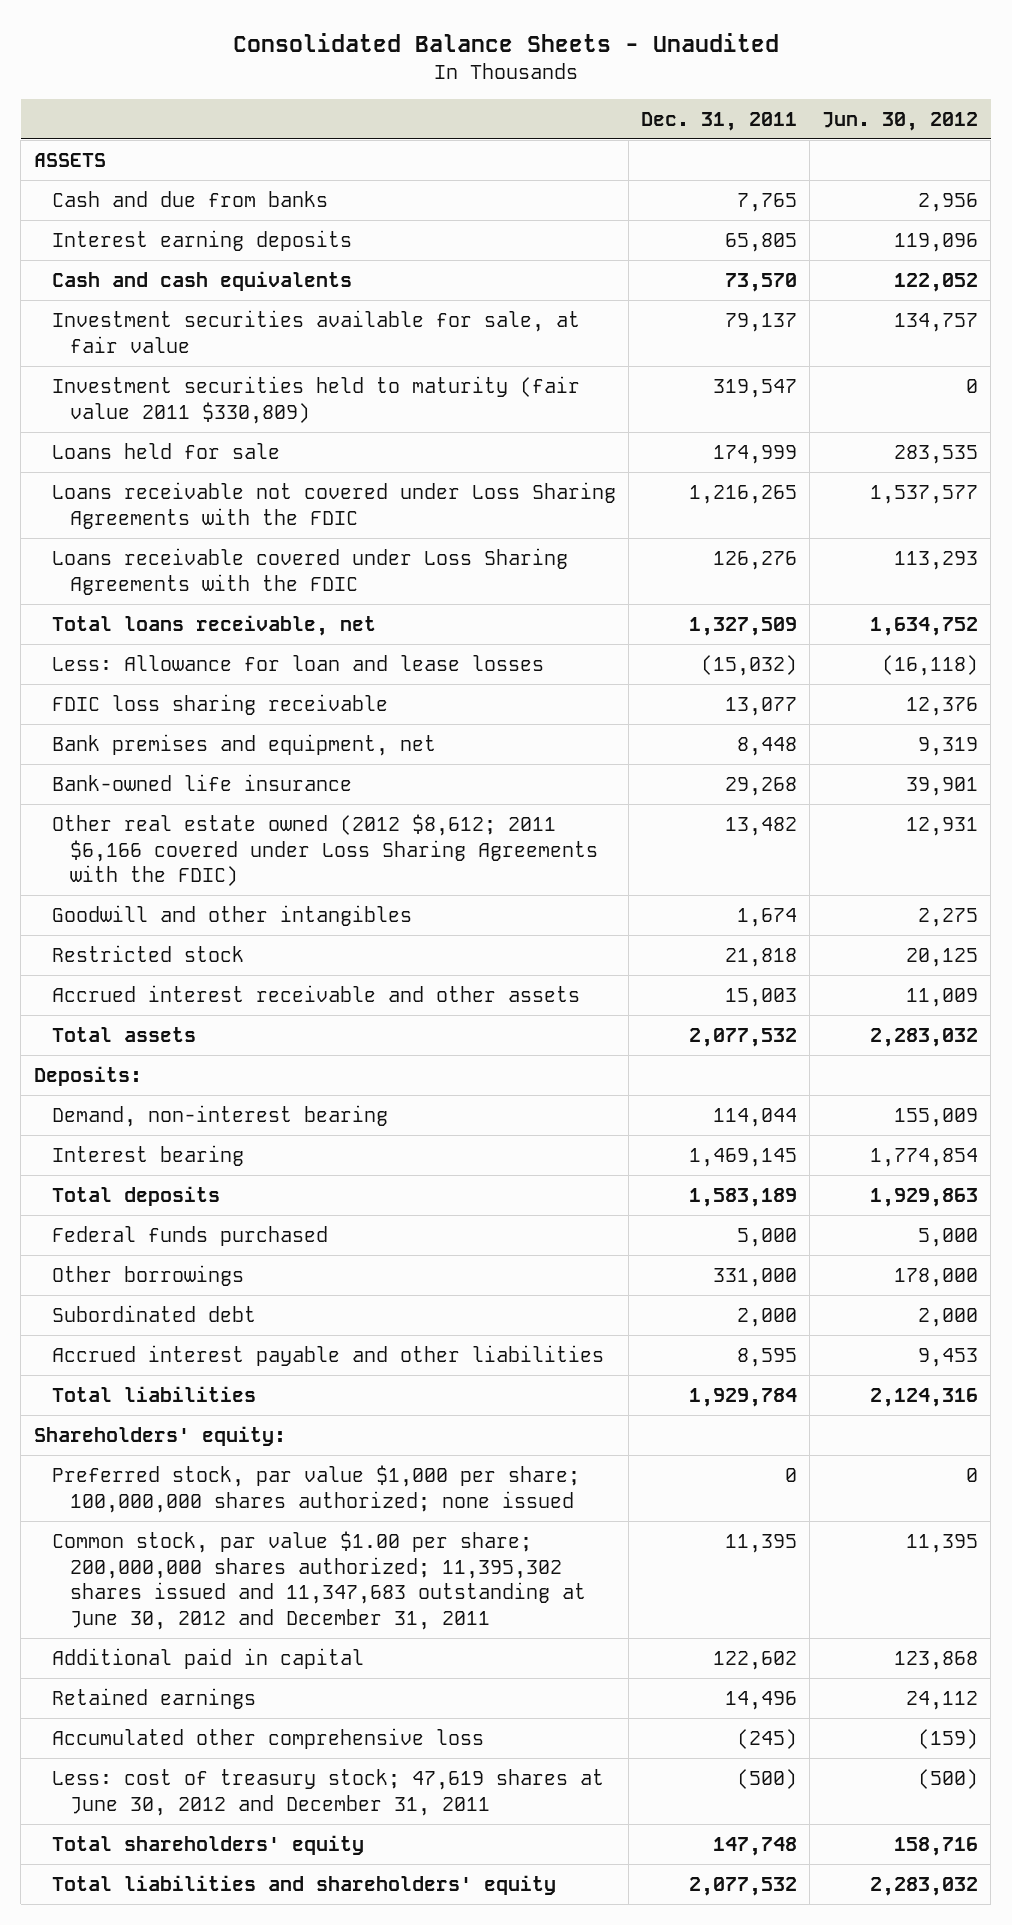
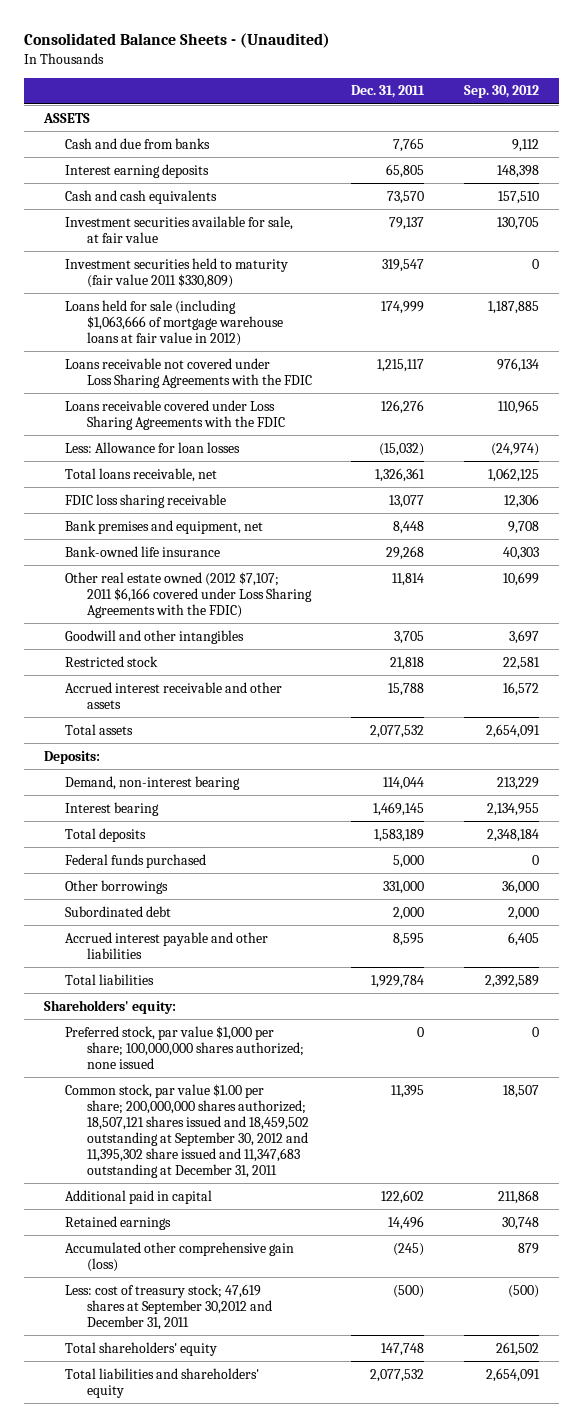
- Consolidated Balance Sheets - Unaudited
+ Consolidated Balance Sheets - (Unaudited)
- | Dec. 31, 2011 | Jun. 30, 2012
+ | Dec. 31, 2011 | Sep. 30, 2012
- Loans held for sale | 174,999 | 283,535
- Loans receivable not covered under Loss Sharing Agreements with the FDIC | 1,216,265 | 1,537,577
+ Loans held for sale (including $1,063,666 of mortgage warehouse loans at fair value in 2012) | 174,999 | 1,187,885
+ Loans receivable not covered under Loss Sharing Agreements with the FDIC | 1,215,117 | 976,134
- Total loans receivable, net | 1,327,509 | 1,634,752
- Less: Allowance for loan and lease losses | (15,032) | (16,118)
+ Less: Allowance for loan losses | (15,032) | (24,974)
+ Total loans receivable, net | 1,326,361 | 1,062,125
- Other real estate owned (2012 $8,612; 2011 $6,166 covered under Loss Sharing Agreements with the FDIC) | 13,482 | 12,931
- Goodwill and other intangibles | 1,674 | 2,275
+ Other real estate owned (2012 $7,107; 2011 $6,166 covered under Loss Sharing Agreements with the FDIC) | 11,814 | 10,699
+ Goodwill and other intangibles | 3,705 | 3,697
- Accrued interest receivable and other assets | 15,003 | 11,009
+ Accrued interest receivable and other assets | 15,788 | 16,572
- Common stock, par value $1.00 per share; 200,000,000 shares authorized; 11,395,302 shares issued and 11,347,683 outstanding at June 30, 2012 and December 31, 2011 | 11,395 | 11,395
+ Common stock, par value $1.00 per share; 200,000,000 shares authorized; 18,507,121 shares issued and 18,459,502 outstanding at September 30, 2012 and 11,395,302 share issued and 11,347,683 outstanding at December 31, 2011 | 11,395 | 18,507
- Accumulated other comprehensive loss | (245) | (159)
- Less: cost of treasury stock; 47,619 shares at June 30, 2012 and December 31, 2011 | (500) | (500)
+ Accumulated other comprehensive gain (loss) | (245) | 879
+ Less: cost of treasury stock; 47,619 shares at September 30,2012 and December 31, 2011 | (500) | (500)

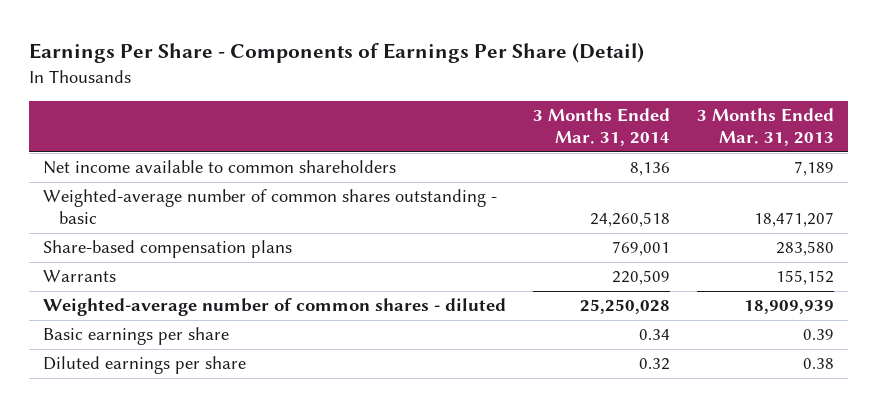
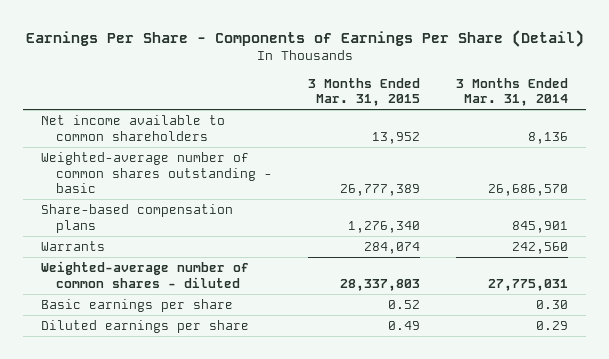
- | 3 Months Ended Mar. 31, 2014 | 3 Months Ended Mar. 31, 2013
+ | 3 Months Ended Mar. 31, 2015 | 3 Months Ended Mar. 31, 2014
- Weighted-average number of common shares outstanding - basic | 24,260,518 | 18,471,207
- Share-based compensation plans | 769,001 | 283,580
- Warrants | 220,509 | 155,152
- Weighted-average number of common shares - diluted | 25,250,028 | 18,909,939
- Basic earnings per share | 0.34 | 0.39
- Diluted earnings per share | 0.32 | 0.38
+ Weighted-average number of common shares outstanding - basic | 26,777,389 | 26,686,570
+ Share-based compensation plans | 1,276,340 | 845,901
+ Warrants | 284,074 | 242,560
+ Weighted-average number of common shares - diluted | 28,337,803 | 27,775,031
+ Basic earnings per share | 0.52 | 0.30
+ Diluted earnings per share | 0.49 | 0.29

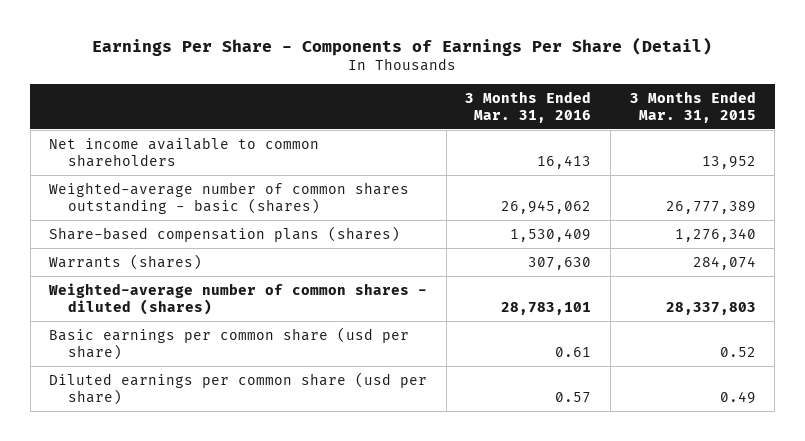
- | 3 Months Ended Mar. 31, 2015 | 3 Months Ended Mar. 31, 2014
+ | 3 Months Ended Mar. 31, 2016 | 3 Months Ended Mar. 31, 2015
- Weighted-average number of common shares outstanding - basic | 26,777,389 | 26,686,570
- Share-based compensation plans | 1,276,340 | 845,901
- Warrants | 284,074 | 242,560
- Weighted-average number of common shares - diluted | 28,337,803 | 27,775,031
- Basic earnings per share | 0.52 | 0.30
- Diluted earnings per share | 0.49 | 0.29
+ Weighted-average number of common shares outstanding - basic (shares) | 26,945,062 | 26,777,389
+ Share-based compensation plans (shares) | 1,530,409 | 1,276,340
+ Warrants (shares) | 307,630 | 284,074
+ Weighted-average number of common shares - diluted (shares) | 28,783,101 | 28,337,803
+ Basic earnings per common share (usd per share) | 0.61 | 0.52
+ Diluted earnings per common share (usd per share) | 0.57 | 0.49

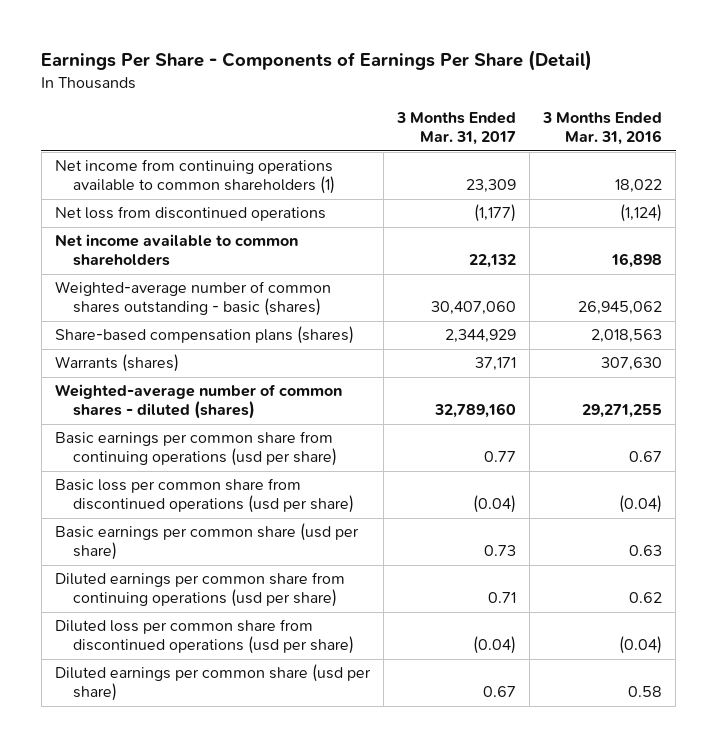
- | 3 Months Ended Mar. 31, 2016 | 3 Months Ended Mar. 31, 2015
+ | 3 Months Ended Mar. 31, 2017 | 3 Months Ended Mar. 31, 2016
- Net income available to common shareholders | 16,413 | 13,952
+ Net income from continuing operations available to common shareholders (1) | 23,309 | 18,022
+ Net loss from discontinued operations | (1,177) | (1,124)
+ Net income available to common shareholders | 22,132 | 16,898
- Share-based compensation plans (shares) | 1,530,409 | 1,276,340
+ Share-based compensation plans (shares) | 2,344,929 | 2,018,563
- Weighted-average number of common shares - diluted (shares) | 28,783,101 | 28,337,803
- Basic earnings per common share (usd per share) | 0.61 | 0.52
- Diluted earnings per common share (usd per share) | 0.57 | 0.49
+ Weighted-average number of common shares - diluted (shares) | 32,789,160 | 29,271,255
+ Basic earnings per common share from continuing operations (usd per share) | 0.77 | 0.67
+ Basic loss per common share from discontinued operations (usd per share) | (0.04) | (0.04)
+ Basic earnings per common share (usd per share) | 0.73 | 0.63
+ Diluted earnings per common share from continuing operations (usd per share) | 0.71 | 0.62
+ Diluted loss per common share from discontinued operations (usd per share) | (0.04) | (0.04)
+ Diluted earnings per common share (usd per share) | 0.67 | 0.58

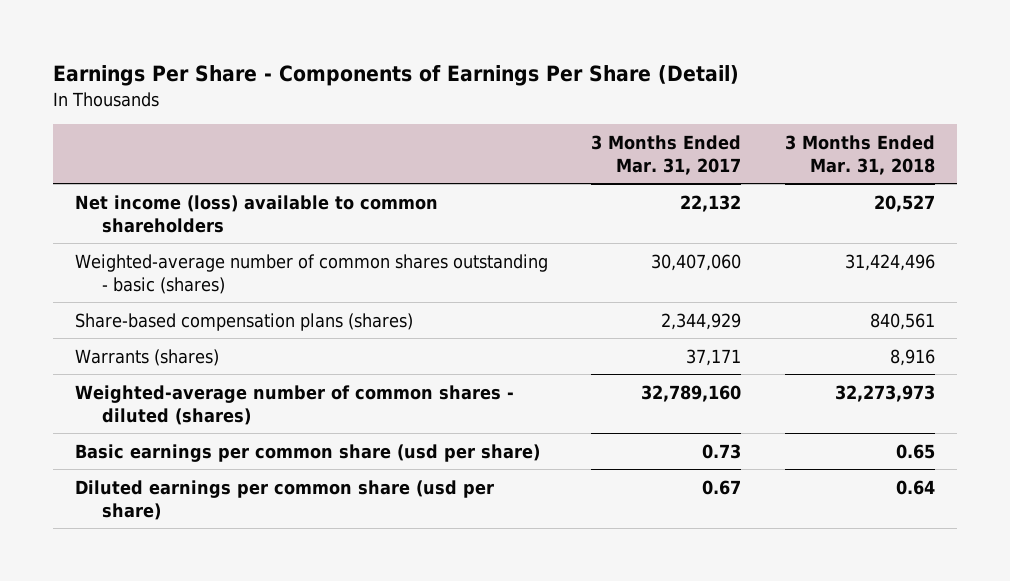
- | 3 Months Ended Mar. 31, 2017 | 3 Months Ended Mar. 31, 2016
+ | 3 Months Ended Mar. 31, 2017 | 3 Months Ended Mar. 31, 2018
- Net income from continuing operations available to common shareholders (1) | 23,309 | 18,022
- Net loss from discontinued operations | (1,177) | (1,124)
- Net income available to common shareholders | 22,132 | 16,898
+ Net income (loss) available to common shareholders | 22,132 | 20,527
- Basic earnings per common share from continuing operations (usd per share) | 0.77 | 0.67
- Basic loss per common share from discontinued operations (usd per share) | (0.04) | (0.04)
- Diluted earnings per common share from continuing operations (usd per share) | 0.71 | 0.62
- Diluted loss per common share from discontinued operations (usd per share) | (0.04) | (0.04)

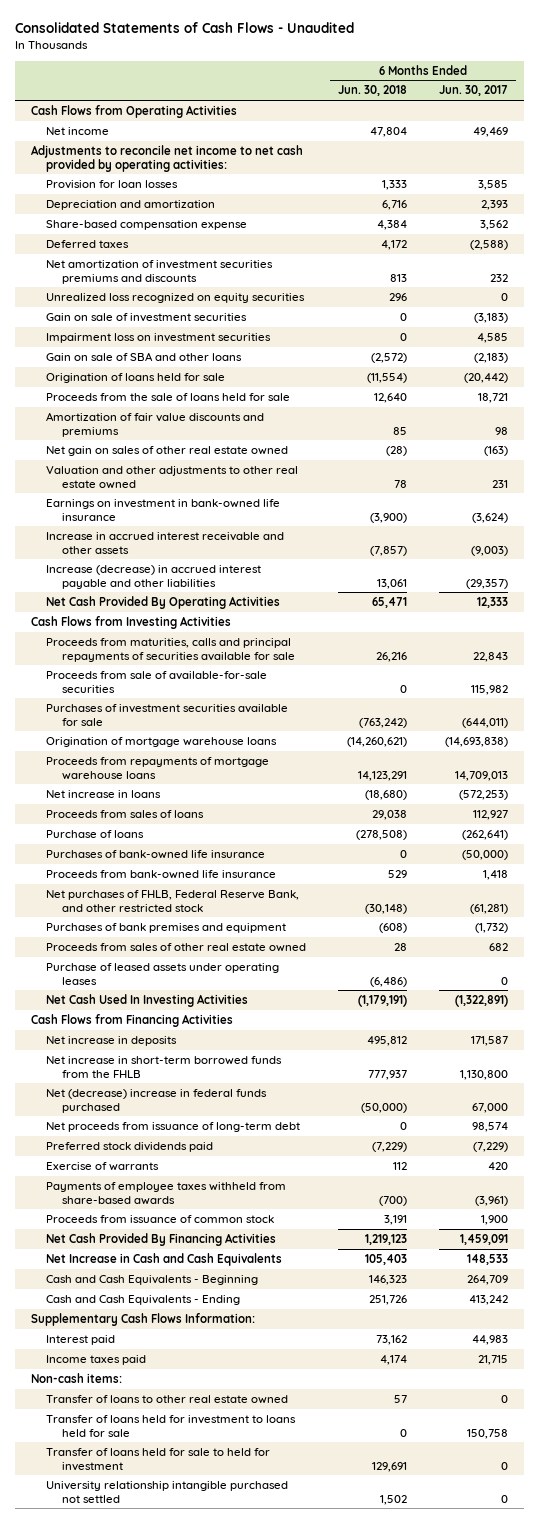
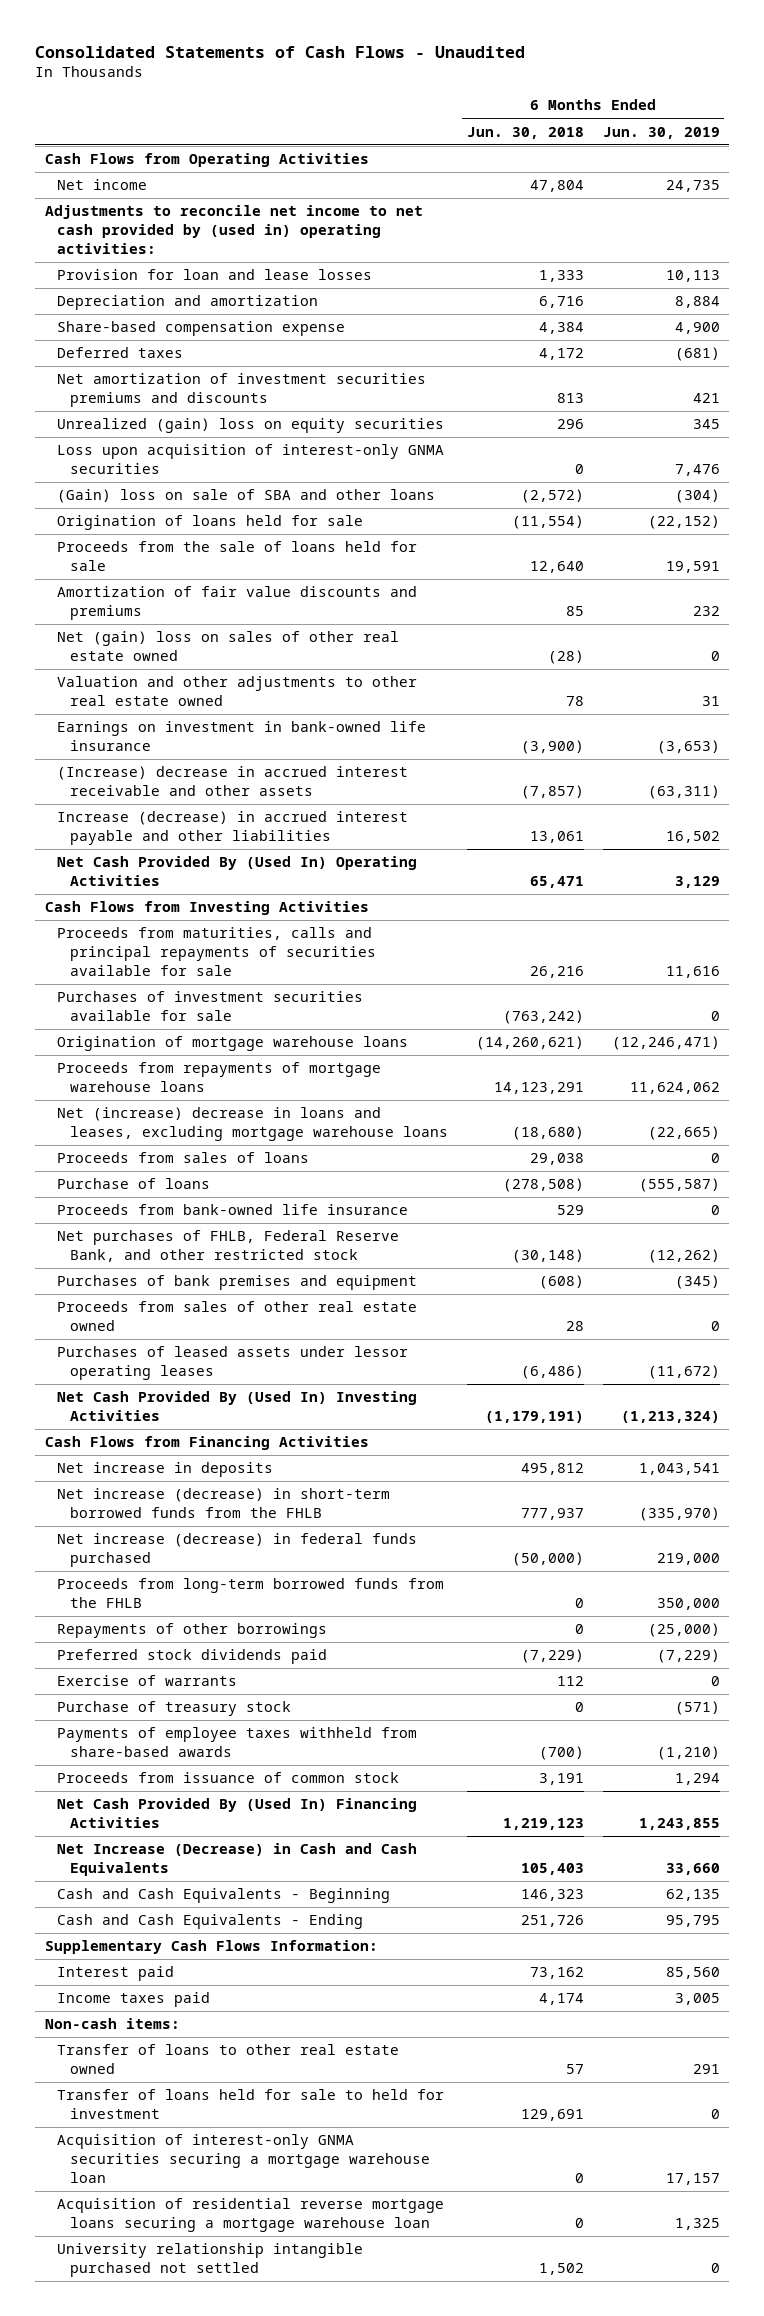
- | 6 Months Ended Jun. 30, 2018 | 6 Months Ended Jun. 30, 2017
+ | 6 Months Ended Jun. 30, 2018 | 6 Months Ended Jun. 30, 2019
- Adjustments to reconcile net income to net cash provided by operating activities:
- Provision for loan losses | 1,333 | 3,585
+ Adjustments to reconcile net income to net cash provided by (used in) operating activities:
+ Provision for loan and lease losses | 1,333 | 10,113
- Unrealized loss recognized on equity securities | 296 | 0
- Gain on sale of investment securities | 0 | (3,183)
- Impairment loss on investment securities | 0 | 4,585
- Gain on sale of SBA and other loans | (2,572) | (2,183)
+ Unrealized (gain) loss on equity securities | 296 | 345
+ Loss upon acquisition of interest-only GNMA securities | 0 | 7,476
+ (Gain) loss on sale of SBA and other loans | (2,572) | (304)
- Net gain on sales of other real estate owned | (28) | (163)
+ Net (gain) loss on sales of other real estate owned | (28) | 0
- Increase in accrued interest receivable and other assets | (7,857) | (9,003)
+ (Increase) decrease in accrued interest receivable and other assets | (7,857) | (63,311)
- Net Cash Provided By Operating Activities | 65,471 | 12,333
+ Net Cash Provided By (Used In) Operating Activities | 65,471 | 3,129
- Proceeds from sale of available-for-sale securities | 0 | 115,982
- Net increase in loans | (18,680) | (572,253)
+ Net (increase) decrease in loans and leases, excluding mortgage warehouse loans | (18,680) | (22,665)
- Purchases of bank-owned life insurance | 0 | (50,000)
- Purchase of leased assets under operating leases | (6,486) | 0
- Net Cash Used In Investing Activities | (1,179,191) | (1,322,891)
+ Purchases of leased assets under lessor operating leases | (6,486) | (11,672)
+ Net Cash Provided By (Used In) Investing Activities | (1,179,191) | (1,213,324)
- Net increase in short-term borrowed funds from the FHLB | 777,937 | 1,130,800
- Net (decrease) increase in federal funds purchased | (50,000) | 67,000
- Net proceeds from issuance of long-term debt | 0 | 98,574
+ Net increase (decrease) in short-term borrowed funds from the FHLB | 777,937 | (335,970)
+ Net increase (decrease) in federal funds purchased | (50,000) | 219,000
+ Proceeds from long-term borrowed funds from the FHLB | 0 | 350,000
+ Repayments of other borrowings | 0 | (25,000)
+ Purchase of treasury stock | 0 | (571)
- Net Cash Provided By Financing Activities | 1,219,123 | 1,459,091
- Net Increase in Cash and Cash Equivalents | 105,403 | 148,533
+ Net Cash Provided By (Used In) Financing Activities | 1,219,123 | 1,243,855
+ Net Increase (Decrease) in Cash and Cash Equivalents | 105,403 | 33,660
- Transfer of loans held for investment to loans held for sale | 0 | 150,758
+ Acquisition of interest-only GNMA securities securing a mortgage warehouse loan | 0 | 17,157
+ Acquisition of residential reverse mortgage loans securing a mortgage warehouse loan | 0 | 1,325

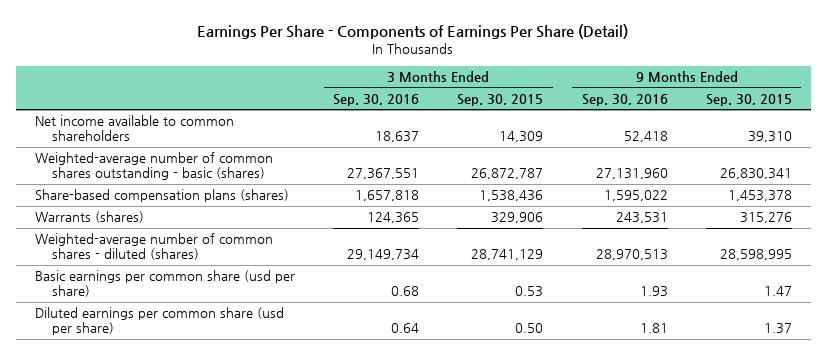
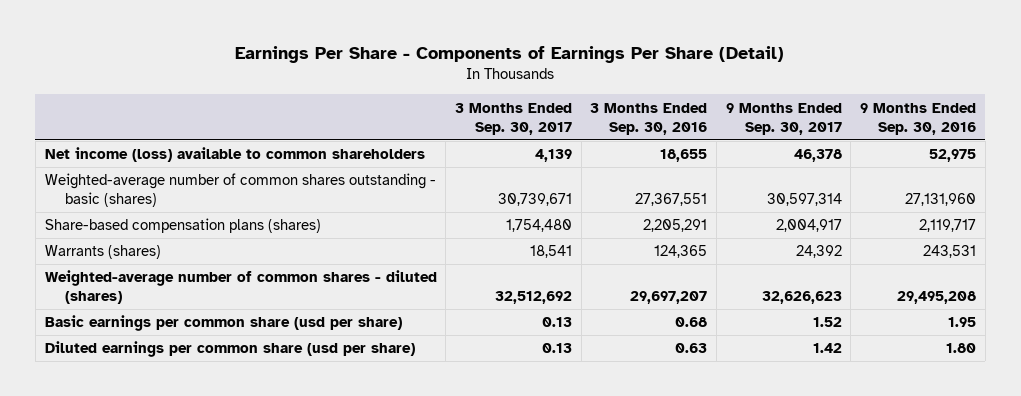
- | 3 Months Ended Sep. 30, 2016 | 3 Months Ended Sep. 30, 2015 | 9 Months Ended Sep. 30, 2016 | 9 Months Ended Sep. 30, 2015
+ | 3 Months Ended Sep. 30, 2017 | 3 Months Ended Sep. 30, 2016 | 9 Months Ended Sep. 30, 2017 | 9 Months Ended Sep. 30, 2016
- Net income available to common shareholders | 18,637 | 14,309 | 52,418 | 39,310
+ Net income (loss) available to common shareholders | 4,139 | 18,655 | 46,378 | 52,975
- Share-based compensation plans (shares) | 1,657,818 | 1,538,436 | 1,595,022 | 1,453,378
+ Share-based compensation plans (shares) | 1,754,480 | 2,205,291 | 2,004,917 | 2,119,717
- Weighted-average number of common shares - diluted (shares) | 29,149,734 | 28,741,129 | 28,970,513 | 28,598,995
- Basic earnings per common share (usd per share) | 0.68 | 0.53 | 1.93 | 1.47
- Diluted earnings per common share (usd per share) | 0.64 | 0.50 | 1.81 | 1.37
+ Weighted-average number of common shares - diluted (shares) | 32,512,692 | 29,697,207 | 32,626,623 | 29,495,208
+ Basic earnings per common share (usd per share) | 0.13 | 0.68 | 1.52 | 1.95
+ Diluted earnings per common share (usd per share) | 0.13 | 0.63 | 1.42 | 1.80

